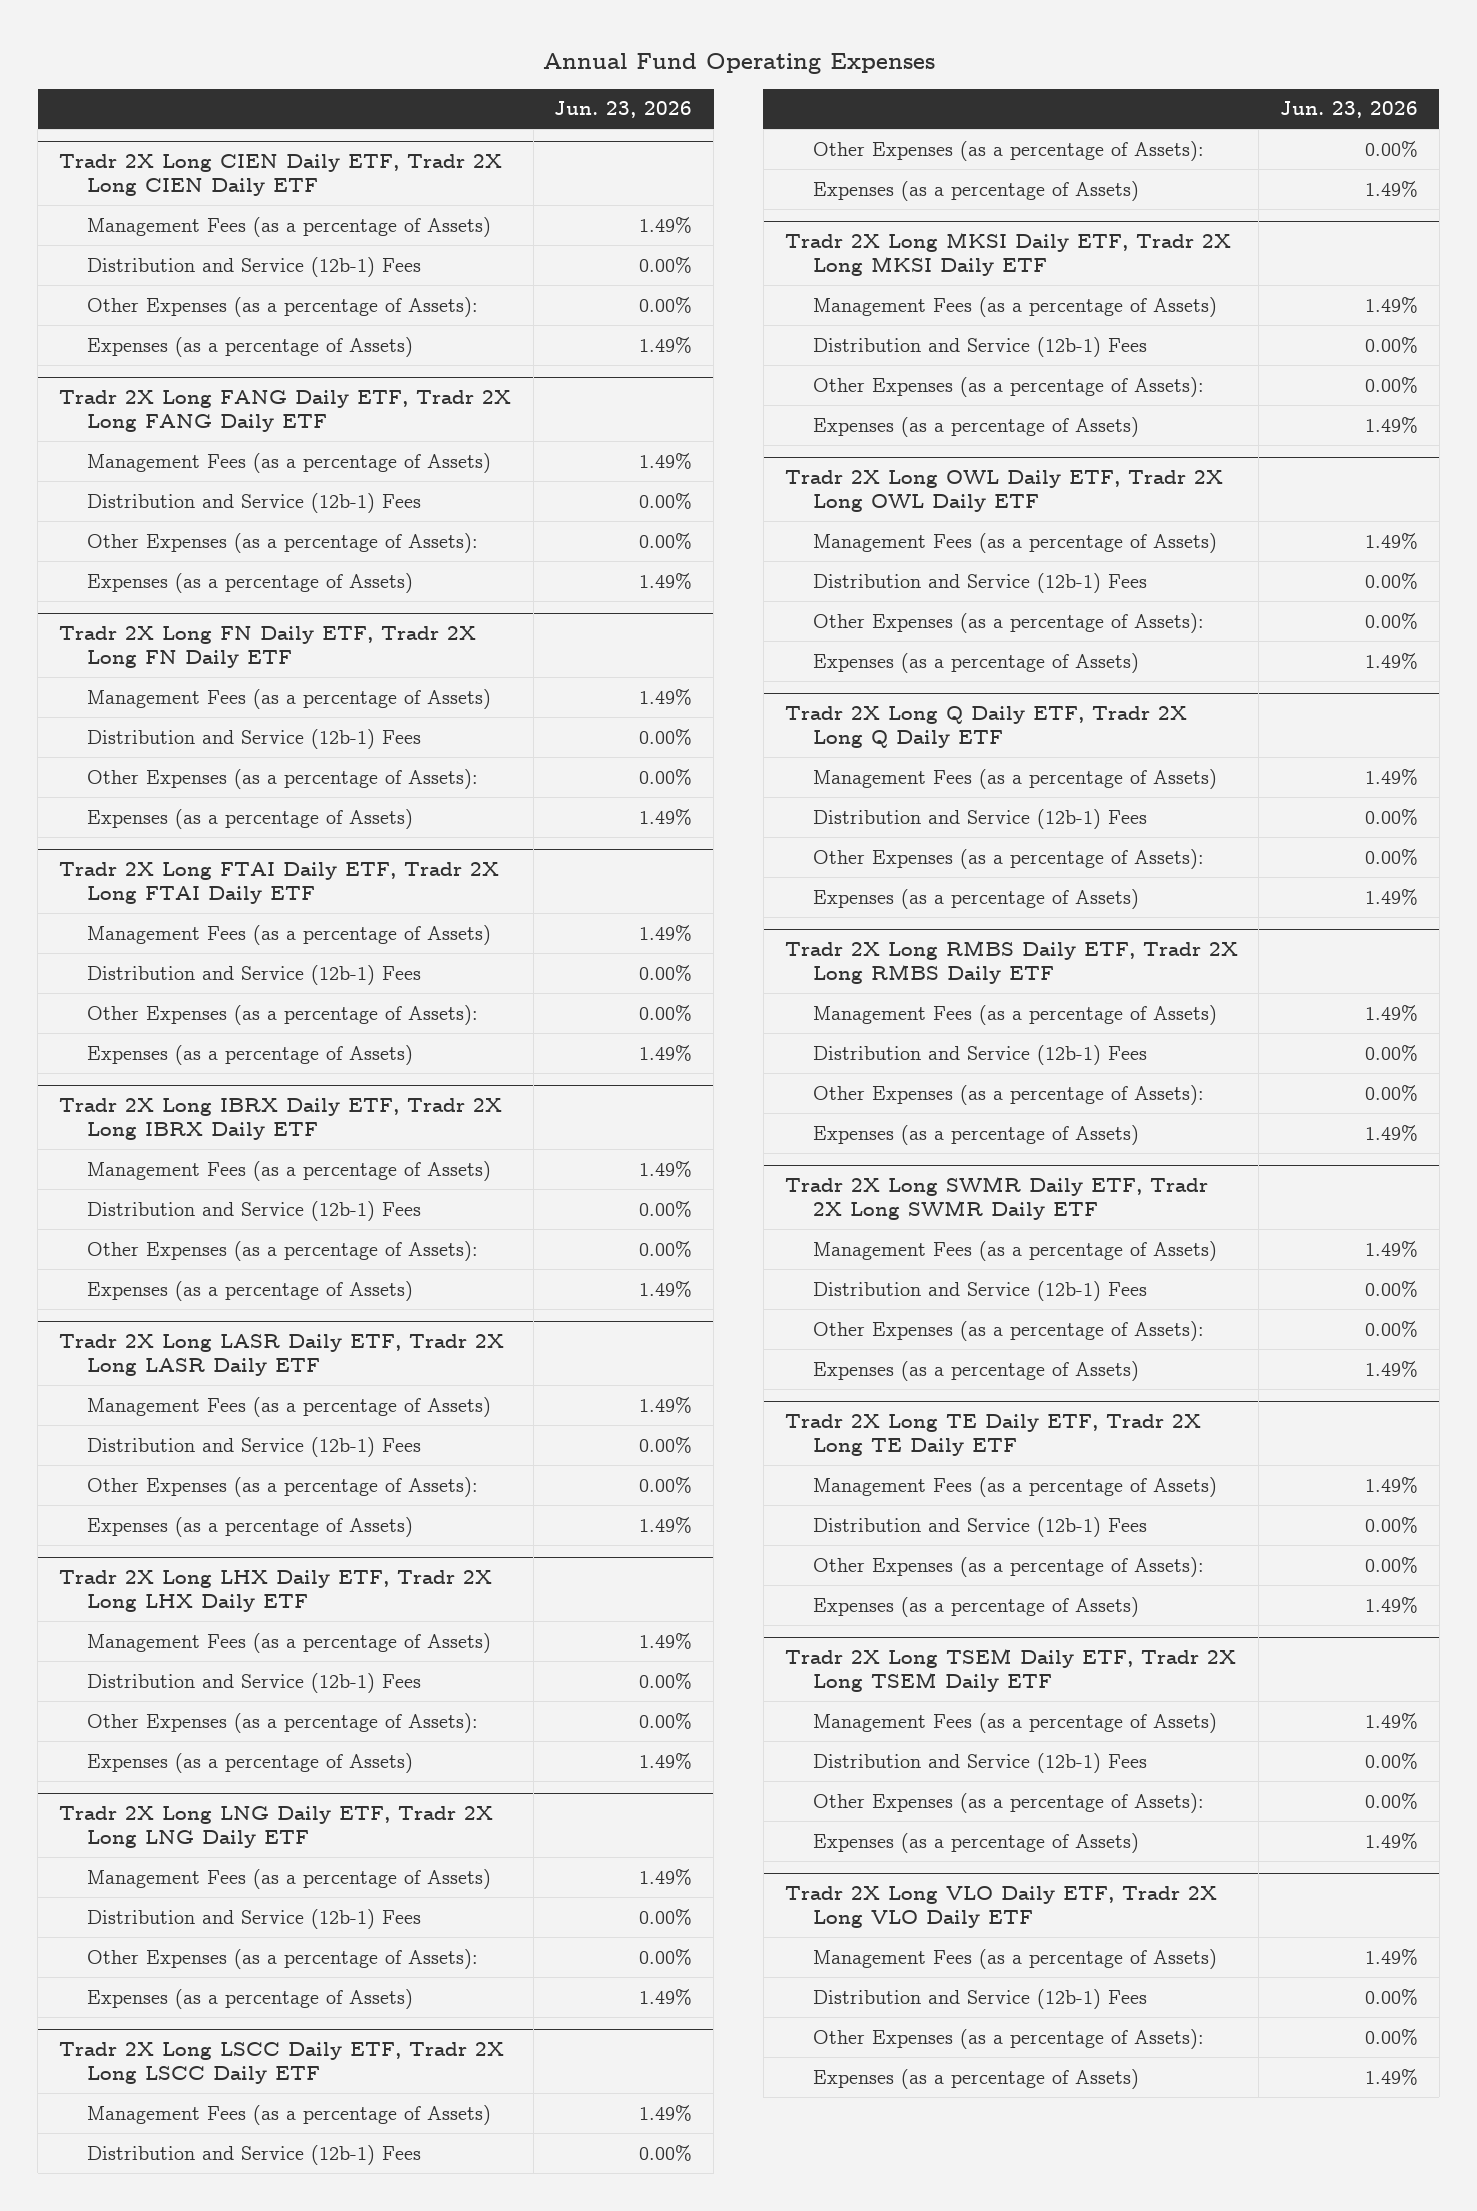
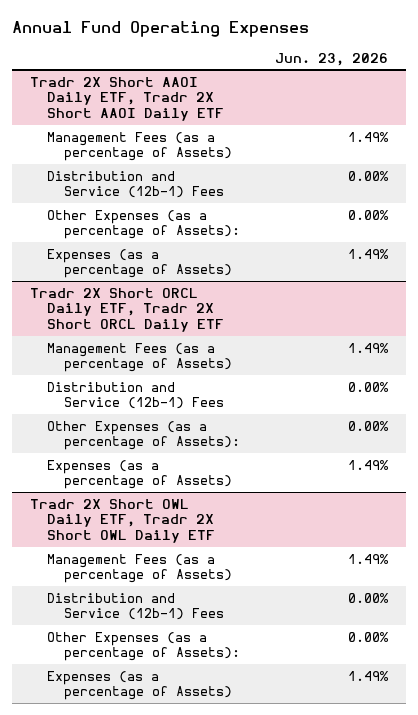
- Tradr 2X Long CIEN Daily ETF, Tradr 2X Long CIEN Daily ETF
- Management Fees (as a percentage of Assets) | 1.49%
- Distribution and Service (12b-1) Fees | 0.00%
- Other Expenses (as a percentage of Assets): | 0.00%
- Expenses (as a percentage of Assets) | 1.49%
- Tradr 2X Long FANG Daily ETF, Tradr 2X Long FANG Daily ETF
- Management Fees (as a percentage of Assets) | 1.49%
- Distribution and Service (12b-1) Fees | 0.00%
- Other Expenses (as a percentage of Assets): | 0.00%
- Expenses (as a percentage of Assets) | 1.49%
- Tradr 2X Long FN Daily ETF, Tradr 2X Long FN Daily ETF
- Management Fees (as a percentage of Assets) | 1.49%
- Distribution and Service (12b-1) Fees | 0.00%
- Other Expenses (as a percentage of Assets): | 0.00%
- Expenses (as a percentage of Assets) | 1.49%
- Tradr 2X Long FTAI Daily ETF, Tradr 2X Long FTAI Daily ETF
- Management Fees (as a percentage of Assets) | 1.49%
- Distribution and Service (12b-1) Fees | 0.00%
- Other Expenses (as a percentage of Assets): | 0.00%
- Expenses (as a percentage of Assets) | 1.49%
- Tradr 2X Long IBRX Daily ETF, Tradr 2X Long IBRX Daily ETF
- Management Fees (as a percentage of Assets) | 1.49%
- Distribution and Service (12b-1) Fees | 0.00%
- Other Expenses (as a percentage of Assets): | 0.00%
- Expenses (as a percentage of Assets) | 1.49%
- Tradr 2X Long LASR Daily ETF, Tradr 2X Long LASR Daily ETF
- Management Fees (as a percentage of Assets) | 1.49%
- Distribution and Service (12b-1) Fees | 0.00%
- Other Expenses (as a percentage of Assets): | 0.00%
- Expenses (as a percentage of Assets) | 1.49%
- Tradr 2X Long LHX Daily ETF, Tradr 2X Long LHX Daily ETF
- Management Fees (as a percentage of Assets) | 1.49%
- Distribution and Service (12b-1) Fees | 0.00%
- Other Expenses (as a percentage of Assets): | 0.00%
- Expenses (as a percentage of Assets) | 1.49%
- Tradr 2X Long LNG Daily ETF, Tradr 2X Long LNG Daily ETF
- Management Fees (as a percentage of Assets) | 1.49%
- Distribution and Service (12b-1) Fees | 0.00%
- Other Expenses (as a percentage of Assets): | 0.00%
- Expenses (as a percentage of Assets) | 1.49%
- Tradr 2X Long LSCC Daily ETF, Tradr 2X Long LSCC Daily ETF
- Management Fees (as a percentage of Assets) | 1.49%
- Distribution and Service (12b-1) Fees | 0.00%
- Other Expenses (as a percentage of Assets): | 0.00%
- Expenses (as a percentage of Assets) | 1.49%
- Tradr 2X Long MKSI Daily ETF, Tradr 2X Long MKSI Daily ETF
- Management Fees (as a percentage of Assets) | 1.49%
- Distribution and Service (12b-1) Fees | 0.00%
- Other Expenses (as a percentage of Assets): | 0.00%
- Expenses (as a percentage of Assets) | 1.49%
- Tradr 2X Long OWL Daily ETF, Tradr 2X Long OWL Daily ETF
- Management Fees (as a percentage of Assets) | 1.49%
- Distribution and Service (12b-1) Fees | 0.00%
- Other Expenses (as a percentage of Assets): | 0.00%
- Expenses (as a percentage of Assets) | 1.49%
- Tradr 2X Long Q Daily ETF, Tradr 2X Long Q Daily ETF
- Management Fees (as a percentage of Assets) | 1.49%
- Distribution and Service (12b-1) Fees | 0.00%
- Other Expenses (as a percentage of Assets): | 0.00%
- Expenses (as a percentage of Assets) | 1.49%
- Tradr 2X Long RMBS Daily ETF, Tradr 2X Long RMBS Daily ETF
- Management Fees (as a percentage of Assets) | 1.49%
- Distribution and Service (12b-1) Fees | 0.00%
- Other Expenses (as a percentage of Assets): | 0.00%
- Expenses (as a percentage of Assets) | 1.49%
- Tradr 2X Long SWMR Daily ETF, Tradr 2X Long SWMR Daily ETF
- Management Fees (as a percentage of Assets) | 1.49%
- Distribution and Service (12b-1) Fees | 0.00%
- Other Expenses (as a percentage of Assets): | 0.00%
- Expenses (as a percentage of Assets) | 1.49%
- Tradr 2X Long TE Daily ETF, Tradr 2X Long TE Daily ETF
+ Tradr 2X Short AAOI Daily ETF, Tradr 2X Short AAOI Daily ETF
- Tradr 2X Long TSEM Daily ETF, Tradr 2X Long TSEM Daily ETF
+ Tradr 2X Short ORCL Daily ETF, Tradr 2X Short ORCL Daily ETF
- Tradr 2X Long VLO Daily ETF, Tradr 2X Long VLO Daily ETF
+ Tradr 2X Short OWL Daily ETF, Tradr 2X Short OWL Daily ETF

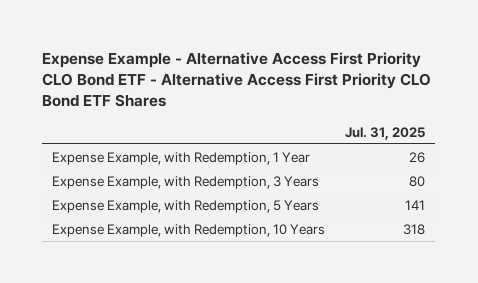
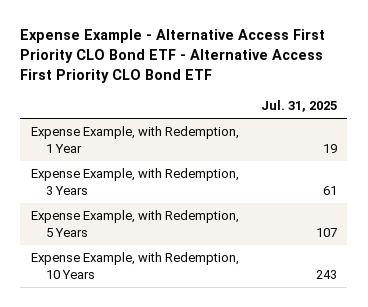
- Expense Example - Alternative Access First Priority CLO Bond ETF - Alternative Access First Priority CLO Bond ETF Shares
+ Expense Example - Alternative Access First Priority CLO Bond ETF - Alternative Access First Priority CLO Bond ETF
- Expense Example, with Redemption, 1 Year | 26
- Expense Example, with Redemption, 3 Years | 80
- Expense Example, with Redemption, 5 Years | 141
- Expense Example, with Redemption, 10 Years | 318
+ Expense Example, with Redemption, 1 Year | 19
+ Expense Example, with Redemption, 3 Years | 61
+ Expense Example, with Redemption, 5 Years | 107
+ Expense Example, with Redemption, 10 Years | 243

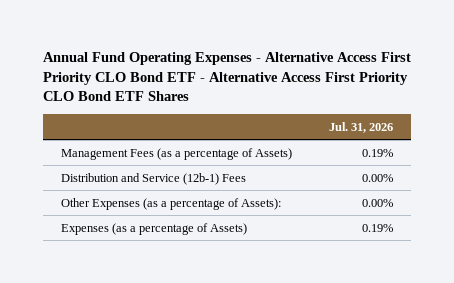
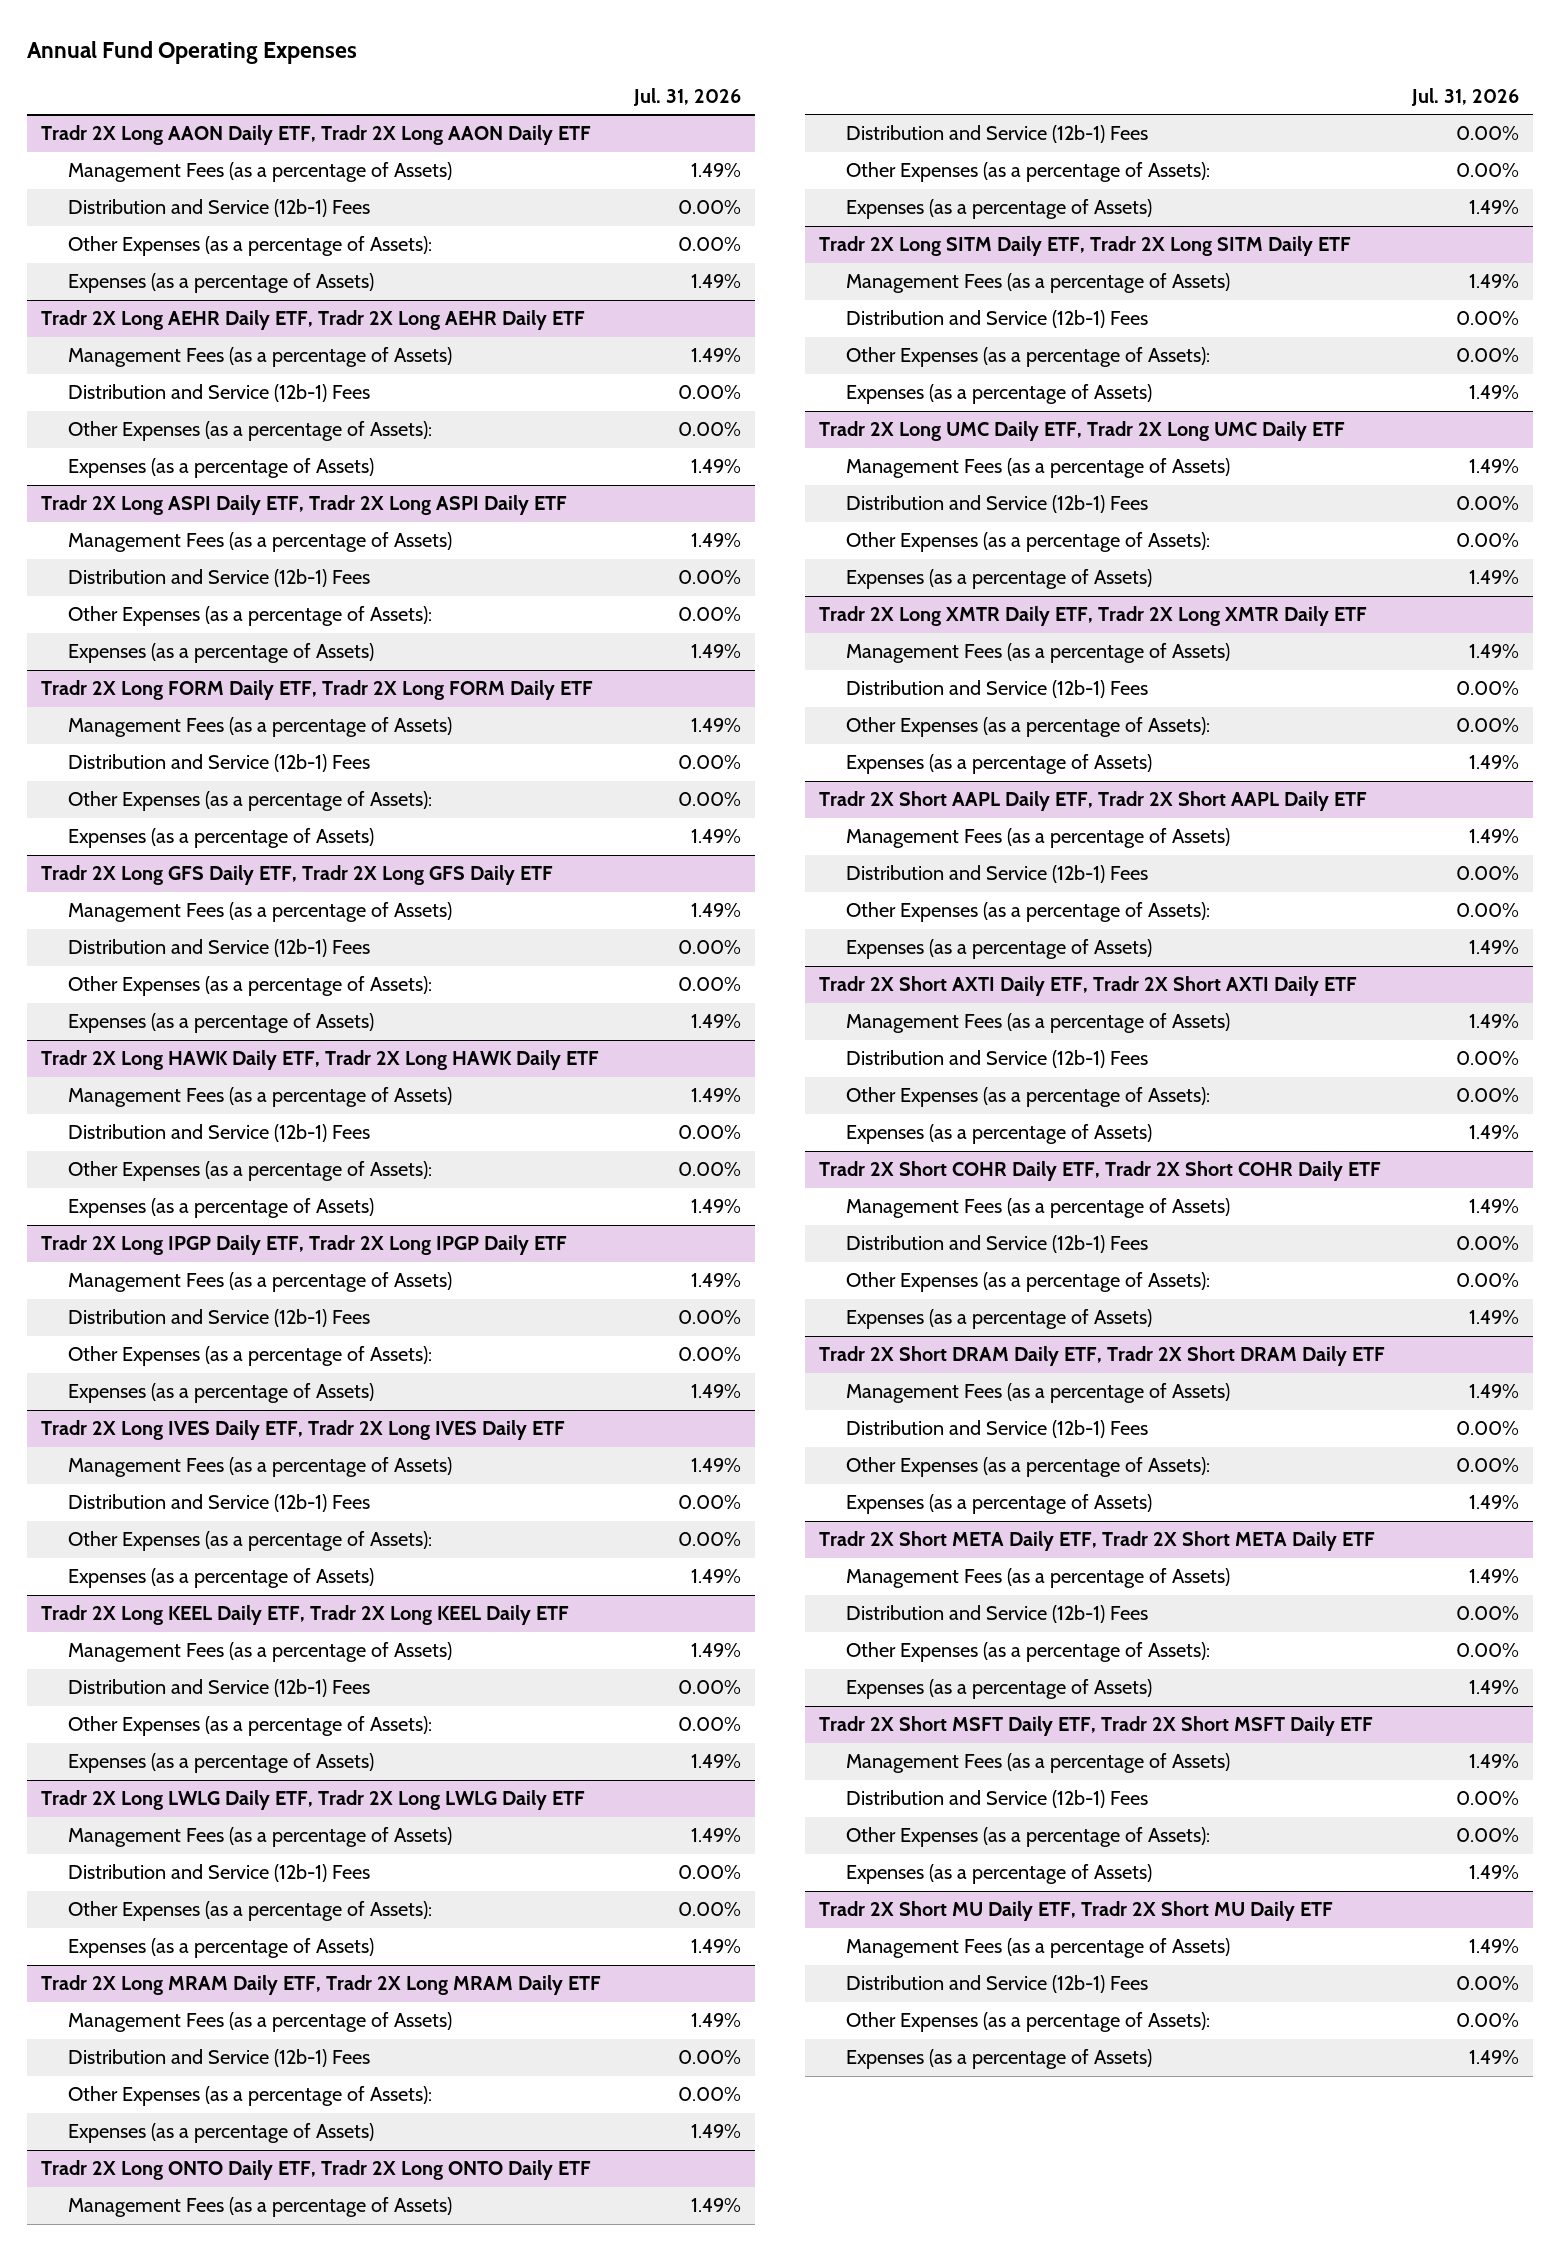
- Annual Fund Operating Expenses - Alternative Access First Priority CLO Bond ETF - Alternative Access First Priority CLO Bond ETF Shares
+ Annual Fund Operating Expenses
- Management Fees (as a percentage of Assets) | 0.19%
+ Tradr 2X Long AAON Daily ETF, Tradr 2X Long AAON Daily ETF
+ Management Fees (as a percentage of Assets) | 1.49%
- Expenses (as a percentage of Assets) | 0.19%
+ Expenses (as a percentage of Assets) | 1.49%
+ Tradr 2X Long AEHR Daily ETF, Tradr 2X Long AEHR Daily ETF
+ Management Fees (as a percentage of Assets) | 1.49%
+ Distribution and Service (12b-1) Fees | 0.00%
+ Other Expenses (as a percentage of Assets): | 0.00%
+ Expenses (as a percentage of Assets) | 1.49%
+ Tradr 2X Long ASPI Daily ETF, Tradr 2X Long ASPI Daily ETF
+ Management Fees (as a percentage of Assets) | 1.49%
+ Distribution and Service (12b-1) Fees | 0.00%
+ Other Expenses (as a percentage of Assets): | 0.00%
+ Expenses (as a percentage of Assets) | 1.49%
+ Tradr 2X Long FORM Daily ETF, Tradr 2X Long FORM Daily ETF
+ Management Fees (as a percentage of Assets) | 1.49%
+ Distribution and Service (12b-1) Fees | 0.00%
+ Other Expenses (as a percentage of Assets): | 0.00%
+ Expenses (as a percentage of Assets) | 1.49%
+ Tradr 2X Long GFS Daily ETF, Tradr 2X Long GFS Daily ETF
+ Management Fees (as a percentage of Assets) | 1.49%
+ Distribution and Service (12b-1) Fees | 0.00%
+ Other Expenses (as a percentage of Assets): | 0.00%
+ Expenses (as a percentage of Assets) | 1.49%
+ Tradr 2X Long HAWK Daily ETF, Tradr 2X Long HAWK Daily ETF
+ Management Fees (as a percentage of Assets) | 1.49%
+ Distribution and Service (12b-1) Fees | 0.00%
+ Other Expenses (as a percentage of Assets): | 0.00%
+ Expenses (as a percentage of Assets) | 1.49%
+ Tradr 2X Long IPGP Daily ETF, Tradr 2X Long IPGP Daily ETF
+ Management Fees (as a percentage of Assets) | 1.49%
+ Distribution and Service (12b-1) Fees | 0.00%
+ Other Expenses (as a percentage of Assets): | 0.00%
+ Expenses (as a percentage of Assets) | 1.49%
+ Tradr 2X Long IVES Daily ETF, Tradr 2X Long IVES Daily ETF
+ Management Fees (as a percentage of Assets) | 1.49%
+ Distribution and Service (12b-1) Fees | 0.00%
+ Other Expenses (as a percentage of Assets): | 0.00%
+ Expenses (as a percentage of Assets) | 1.49%
+ Tradr 2X Long KEEL Daily ETF, Tradr 2X Long KEEL Daily ETF
+ Management Fees (as a percentage of Assets) | 1.49%
+ Distribution and Service (12b-1) Fees | 0.00%
+ Other Expenses (as a percentage of Assets): | 0.00%
+ Expenses (as a percentage of Assets) | 1.49%
+ Tradr 2X Long LWLG Daily ETF, Tradr 2X Long LWLG Daily ETF
+ Management Fees (as a percentage of Assets) | 1.49%
+ Distribution and Service (12b-1) Fees | 0.00%
+ Other Expenses (as a percentage of Assets): | 0.00%
+ Expenses (as a percentage of Assets) | 1.49%
+ Tradr 2X Long MRAM Daily ETF, Tradr 2X Long MRAM Daily ETF
+ Management Fees (as a percentage of Assets) | 1.49%
+ Distribution and Service (12b-1) Fees | 0.00%
+ Other Expenses (as a percentage of Assets): | 0.00%
+ Expenses (as a percentage of Assets) | 1.49%
+ Tradr 2X Long ONTO Daily ETF, Tradr 2X Long ONTO Daily ETF
+ Management Fees (as a percentage of Assets) | 1.49%
+ Distribution and Service (12b-1) Fees | 0.00%
+ Other Expenses (as a percentage of Assets): | 0.00%
+ Expenses (as a percentage of Assets) | 1.49%
+ Tradr 2X Long SITM Daily ETF, Tradr 2X Long SITM Daily ETF
+ Management Fees (as a percentage of Assets) | 1.49%
+ Distribution and Service (12b-1) Fees | 0.00%
+ Other Expenses (as a percentage of Assets): | 0.00%
+ Expenses (as a percentage of Assets) | 1.49%
+ Tradr 2X Long UMC Daily ETF, Tradr 2X Long UMC Daily ETF
+ Management Fees (as a percentage of Assets) | 1.49%
+ Distribution and Service (12b-1) Fees | 0.00%
+ Other Expenses (as a percentage of Assets): | 0.00%
+ Expenses (as a percentage of Assets) | 1.49%
+ Tradr 2X Long XMTR Daily ETF, Tradr 2X Long XMTR Daily ETF
+ Management Fees (as a percentage of Assets) | 1.49%
+ Distribution and Service (12b-1) Fees | 0.00%
+ Other Expenses (as a percentage of Assets): | 0.00%
+ Expenses (as a percentage of Assets) | 1.49%
+ Tradr 2X Short AAPL Daily ETF, Tradr 2X Short AAPL Daily ETF
+ Management Fees (as a percentage of Assets) | 1.49%
+ Distribution and Service (12b-1) Fees | 0.00%
+ Other Expenses (as a percentage of Assets): | 0.00%
+ Expenses (as a percentage of Assets) | 1.49%
+ Tradr 2X Short AXTI Daily ETF, Tradr 2X Short AXTI Daily ETF
+ Management Fees (as a percentage of Assets) | 1.49%
+ Distribution and Service (12b-1) Fees | 0.00%
+ Other Expenses (as a percentage of Assets): | 0.00%
+ Expenses (as a percentage of Assets) | 1.49%
+ Tradr 2X Short COHR Daily ETF, Tradr 2X Short COHR Daily ETF
+ Management Fees (as a percentage of Assets) | 1.49%
+ Distribution and Service (12b-1) Fees | 0.00%
+ Other Expenses (as a percentage of Assets): | 0.00%
+ Expenses (as a percentage of Assets) | 1.49%
+ Tradr 2X Short DRAM Daily ETF, Tradr 2X Short DRAM Daily ETF
+ Management Fees (as a percentage of Assets) | 1.49%
+ Distribution and Service (12b-1) Fees | 0.00%
+ Other Expenses (as a percentage of Assets): | 0.00%
+ Expenses (as a percentage of Assets) | 1.49%
+ Tradr 2X Short META Daily ETF, Tradr 2X Short META Daily ETF
+ Management Fees (as a percentage of Assets) | 1.49%
+ Distribution and Service (12b-1) Fees | 0.00%
+ Other Expenses (as a percentage of Assets): | 0.00%
+ Expenses (as a percentage of Assets) | 1.49%
+ Tradr 2X Short MSFT Daily ETF, Tradr 2X Short MSFT Daily ETF
+ Management Fees (as a percentage of Assets) | 1.49%
+ Distribution and Service (12b-1) Fees | 0.00%
+ Other Expenses (as a percentage of Assets): | 0.00%
+ Expenses (as a percentage of Assets) | 1.49%
+ Tradr 2X Short MU Daily ETF, Tradr 2X Short MU Daily ETF
+ Management Fees (as a percentage of Assets) | 1.49%
+ Distribution and Service (12b-1) Fees | 0.00%
+ Other Expenses (as a percentage of Assets): | 0.00%
+ Expenses (as a percentage of Assets) | 1.49%

